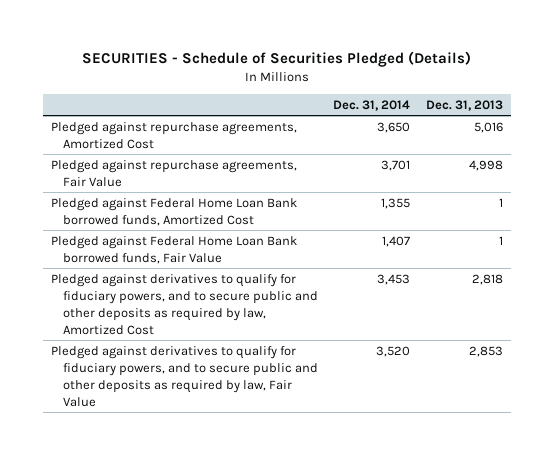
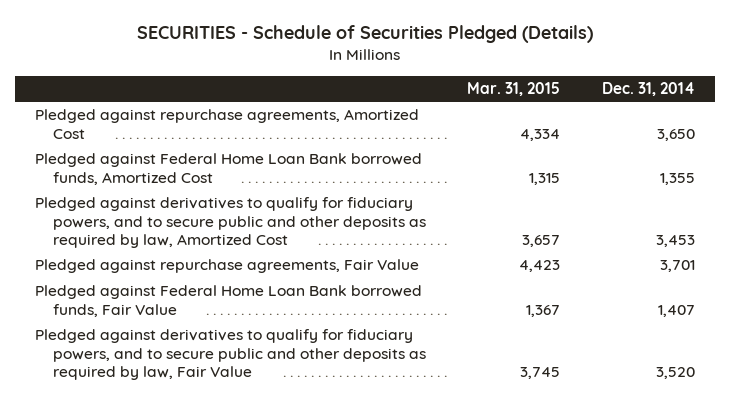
- | Dec. 31, 2014 | Dec. 31, 2013
+ | Mar. 31, 2015 | Dec. 31, 2014
moved down: Pledged against repurchase agreements, Fair Value | 4,423 | 3,701
moved down: Pledged against Federal Home Loan Bank borrowed funds, Fair Value | 1,367 | 1,407

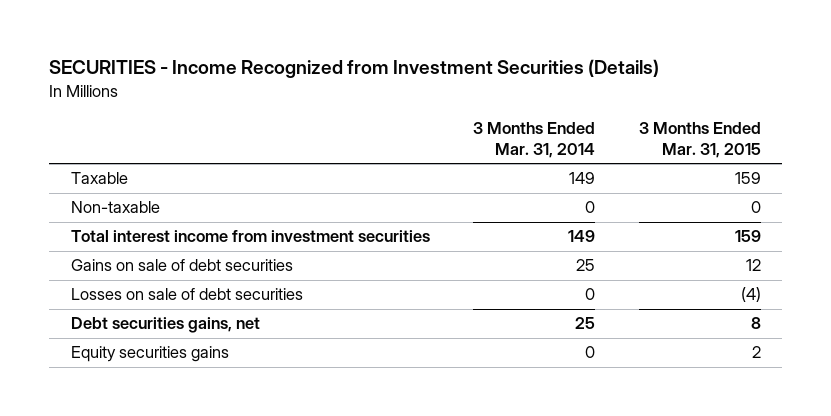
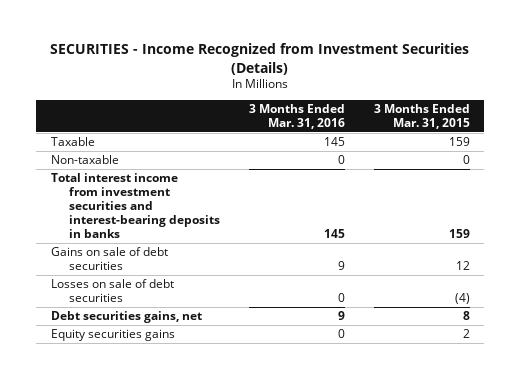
- | 3 Months Ended Mar. 31, 2014 | 3 Months Ended Mar. 31, 2015
+ | 3 Months Ended Mar. 31, 2016 | 3 Months Ended Mar. 31, 2015
- Total interest income from investment securities | 149 | 159
+ Total interest income from investment securities and interest-bearing deposits in banks | 145 | 159

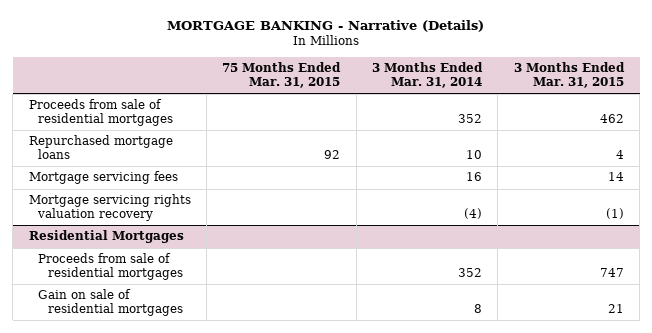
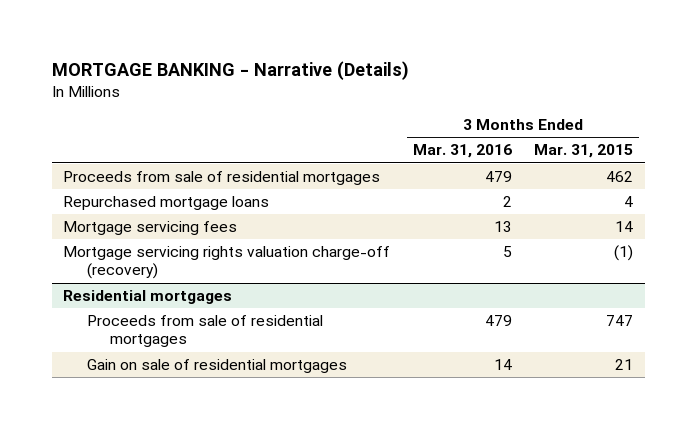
- | 75 Months Ended Mar. 31, 2015 | 3 Months Ended Mar. 31, 2014 | 3 Months Ended Mar. 31, 2015
+ | 3 Months Ended Mar. 31, 2016 | 3 Months Ended Mar. 31, 2015
- Mortgage servicing rights valuation recovery | | (4) | (1)
- Residential Mortgages
+ Mortgage servicing rights valuation charge-off (recovery) | 5 | (1)
+ Residential mortgages

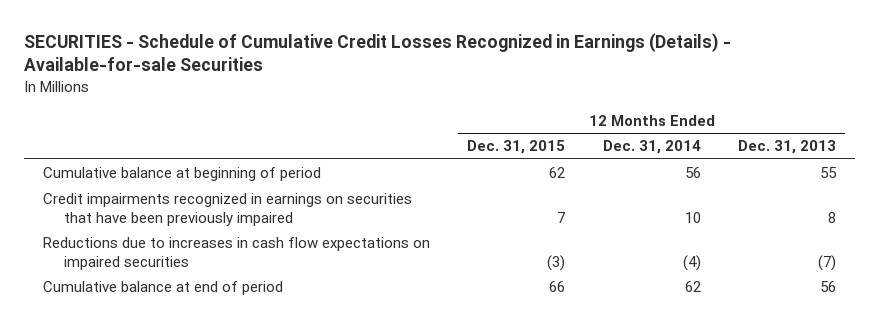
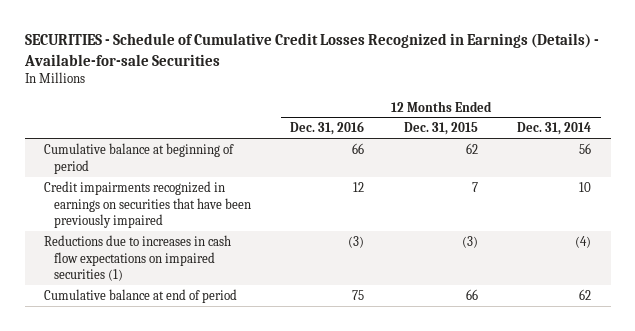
- | 12 Months Ended Dec. 31, 2015 | 12 Months Ended Dec. 31, 2014 | 12 Months Ended Dec. 31, 2013
+ | 12 Months Ended Dec. 31, 2016 | 12 Months Ended Dec. 31, 2015 | 12 Months Ended Dec. 31, 2014
- Reductions due to increases in cash flow expectations on impaired securities | (3) | (4) | (7)
+ Reductions due to increases in cash flow expectations on impaired securities (1) | (3) | (3) | (4)

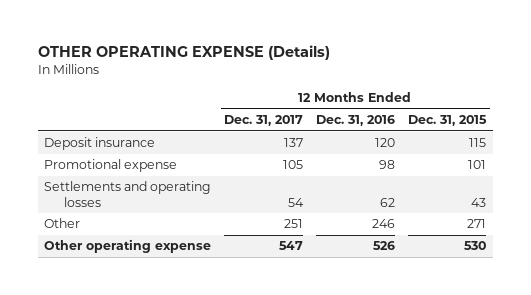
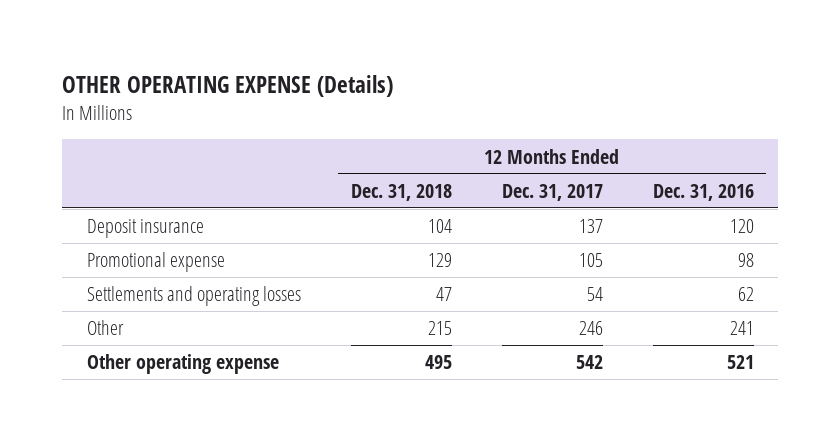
- | 12 Months Ended Dec. 31, 2017 | 12 Months Ended Dec. 31, 2016 | 12 Months Ended Dec. 31, 2015
+ | 12 Months Ended Dec. 31, 2018 | 12 Months Ended Dec. 31, 2017 | 12 Months Ended Dec. 31, 2016
- Other | 251 | 246 | 271
- Other operating expense | 547 | 526 | 530
+ Other | 215 | 246 | 241
+ Other operating expense | 495 | 542 | 521

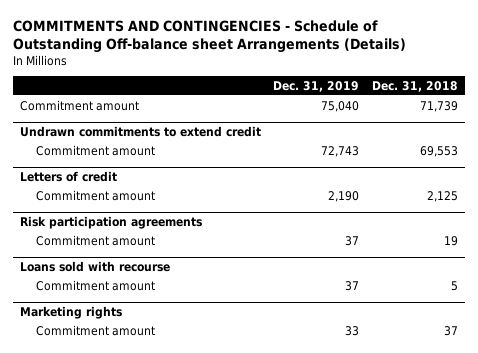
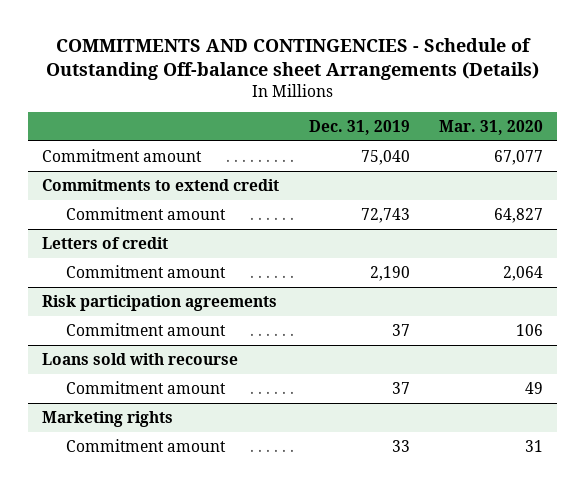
- | Dec. 31, 2019 | Dec. 31, 2018
+ | Dec. 31, 2019 | Mar. 31, 2020
- Undrawn commitments to extend credit
+ Commitments to extend credit

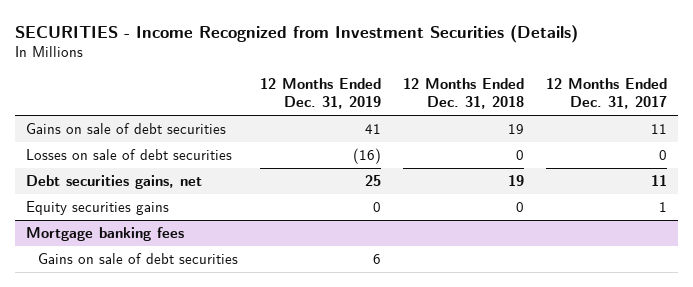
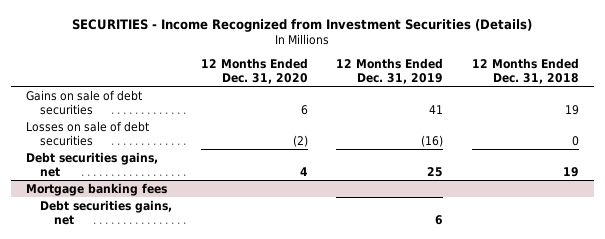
- | 12 Months Ended Dec. 31, 2019 | 12 Months Ended Dec. 31, 2018 | 12 Months Ended Dec. 31, 2017
+ | 12 Months Ended Dec. 31, 2020 | 12 Months Ended Dec. 31, 2019 | 12 Months Ended Dec. 31, 2018
- Equity securities gains | 0 | 0 | 1
@ Mortgage banking fees
- Gains on sale of debt securities | 6 | |
+ Debt securities gains, net | | 6 |

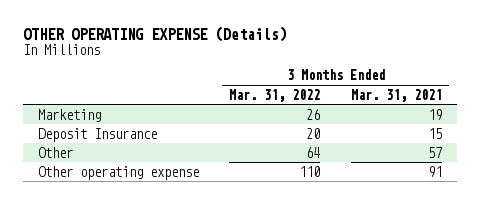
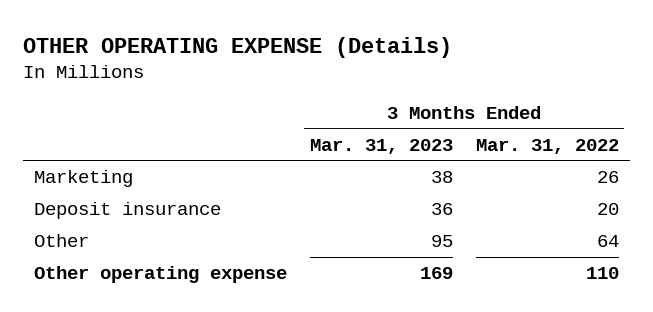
- | 3 Months Ended Mar. 31, 2022 | 3 Months Ended Mar. 31, 2021
+ | 3 Months Ended Mar. 31, 2023 | 3 Months Ended Mar. 31, 2022
- Deposit Insurance | 20 | 15
+ Deposit insurance | 36 | 20

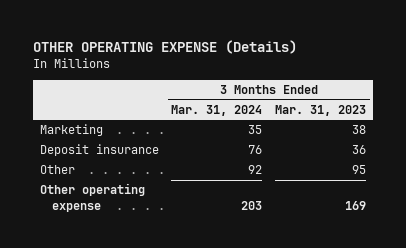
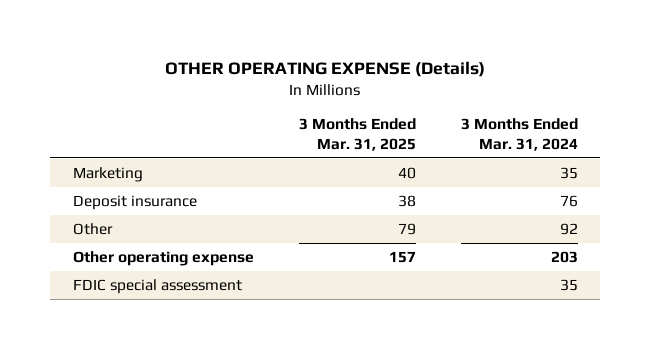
- | 3 Months Ended Mar. 31, 2024 | 3 Months Ended Mar. 31, 2023
+ | 3 Months Ended Mar. 31, 2025 | 3 Months Ended Mar. 31, 2024
+ FDIC special assessment | | 35

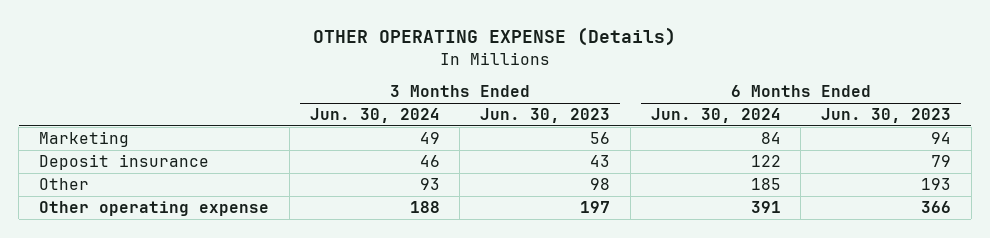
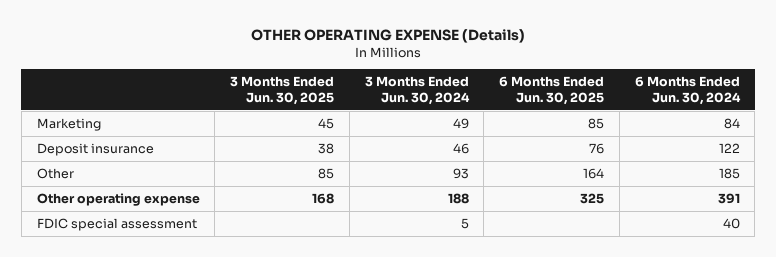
- | 3 Months Ended Jun. 30, 2024 | 3 Months Ended Jun. 30, 2023 | 6 Months Ended Jun. 30, 2024 | 6 Months Ended Jun. 30, 2023
+ | 3 Months Ended Jun. 30, 2025 | 3 Months Ended Jun. 30, 2024 | 6 Months Ended Jun. 30, 2025 | 6 Months Ended Jun. 30, 2024
+ FDIC special assessment | | 5 | | 40

